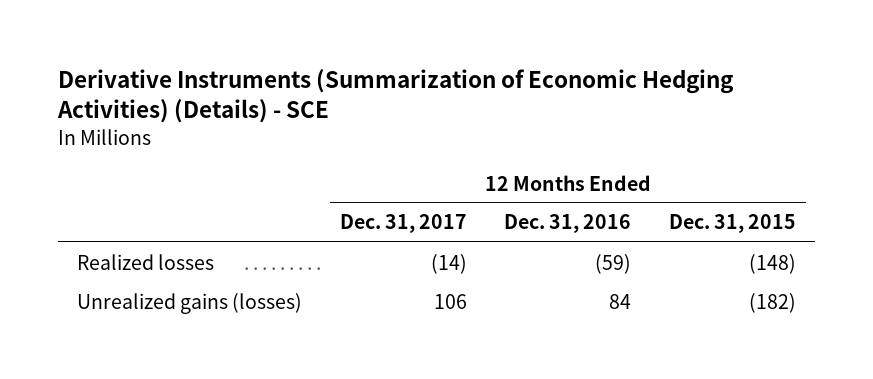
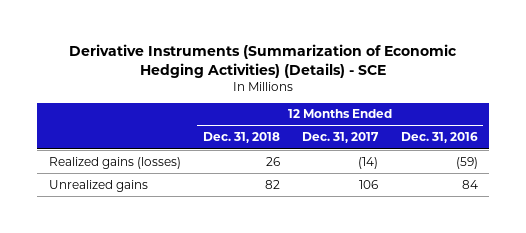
- | 12 Months Ended Dec. 31, 2017 | 12 Months Ended Dec. 31, 2016 | 12 Months Ended Dec. 31, 2015
+ | 12 Months Ended Dec. 31, 2018 | 12 Months Ended Dec. 31, 2017 | 12 Months Ended Dec. 31, 2016
- Realized losses | (14) | (59) | (148)
- Unrealized gains (losses) | 106 | 84 | (182)
+ Realized gains (losses) | 26 | (14) | (59)
+ Unrealized gains | 82 | 106 | 84

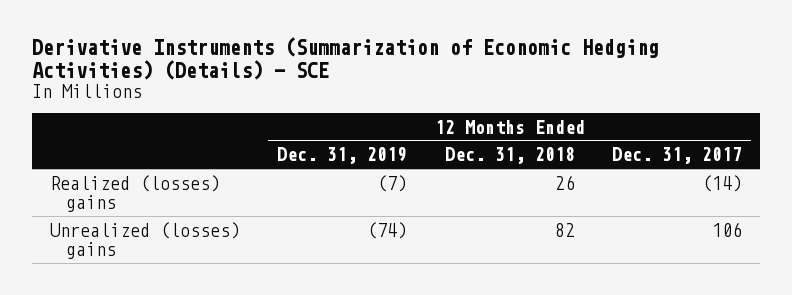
- | 12 Months Ended Dec. 31, 2018 | 12 Months Ended Dec. 31, 2017 | 12 Months Ended Dec. 31, 2016
+ | 12 Months Ended Dec. 31, 2019 | 12 Months Ended Dec. 31, 2018 | 12 Months Ended Dec. 31, 2017
- Realized gains (losses) | 26 | (14) | (59)
- Unrealized gains | 82 | 106 | 84
+ Realized (losses) gains | (7) | 26 | (14)
+ Unrealized (losses) gains | (74) | 82 | 106

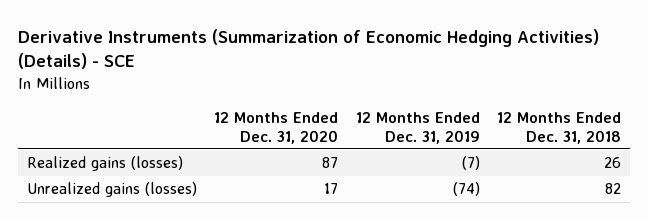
- | 12 Months Ended Dec. 31, 2019 | 12 Months Ended Dec. 31, 2018 | 12 Months Ended Dec. 31, 2017
+ | 12 Months Ended Dec. 31, 2020 | 12 Months Ended Dec. 31, 2019 | 12 Months Ended Dec. 31, 2018
- Realized (losses) gains | (7) | 26 | (14)
- Unrealized (losses) gains | (74) | 82 | 106
+ Realized gains (losses) | 87 | (7) | 26
+ Unrealized gains (losses) | 17 | (74) | 82

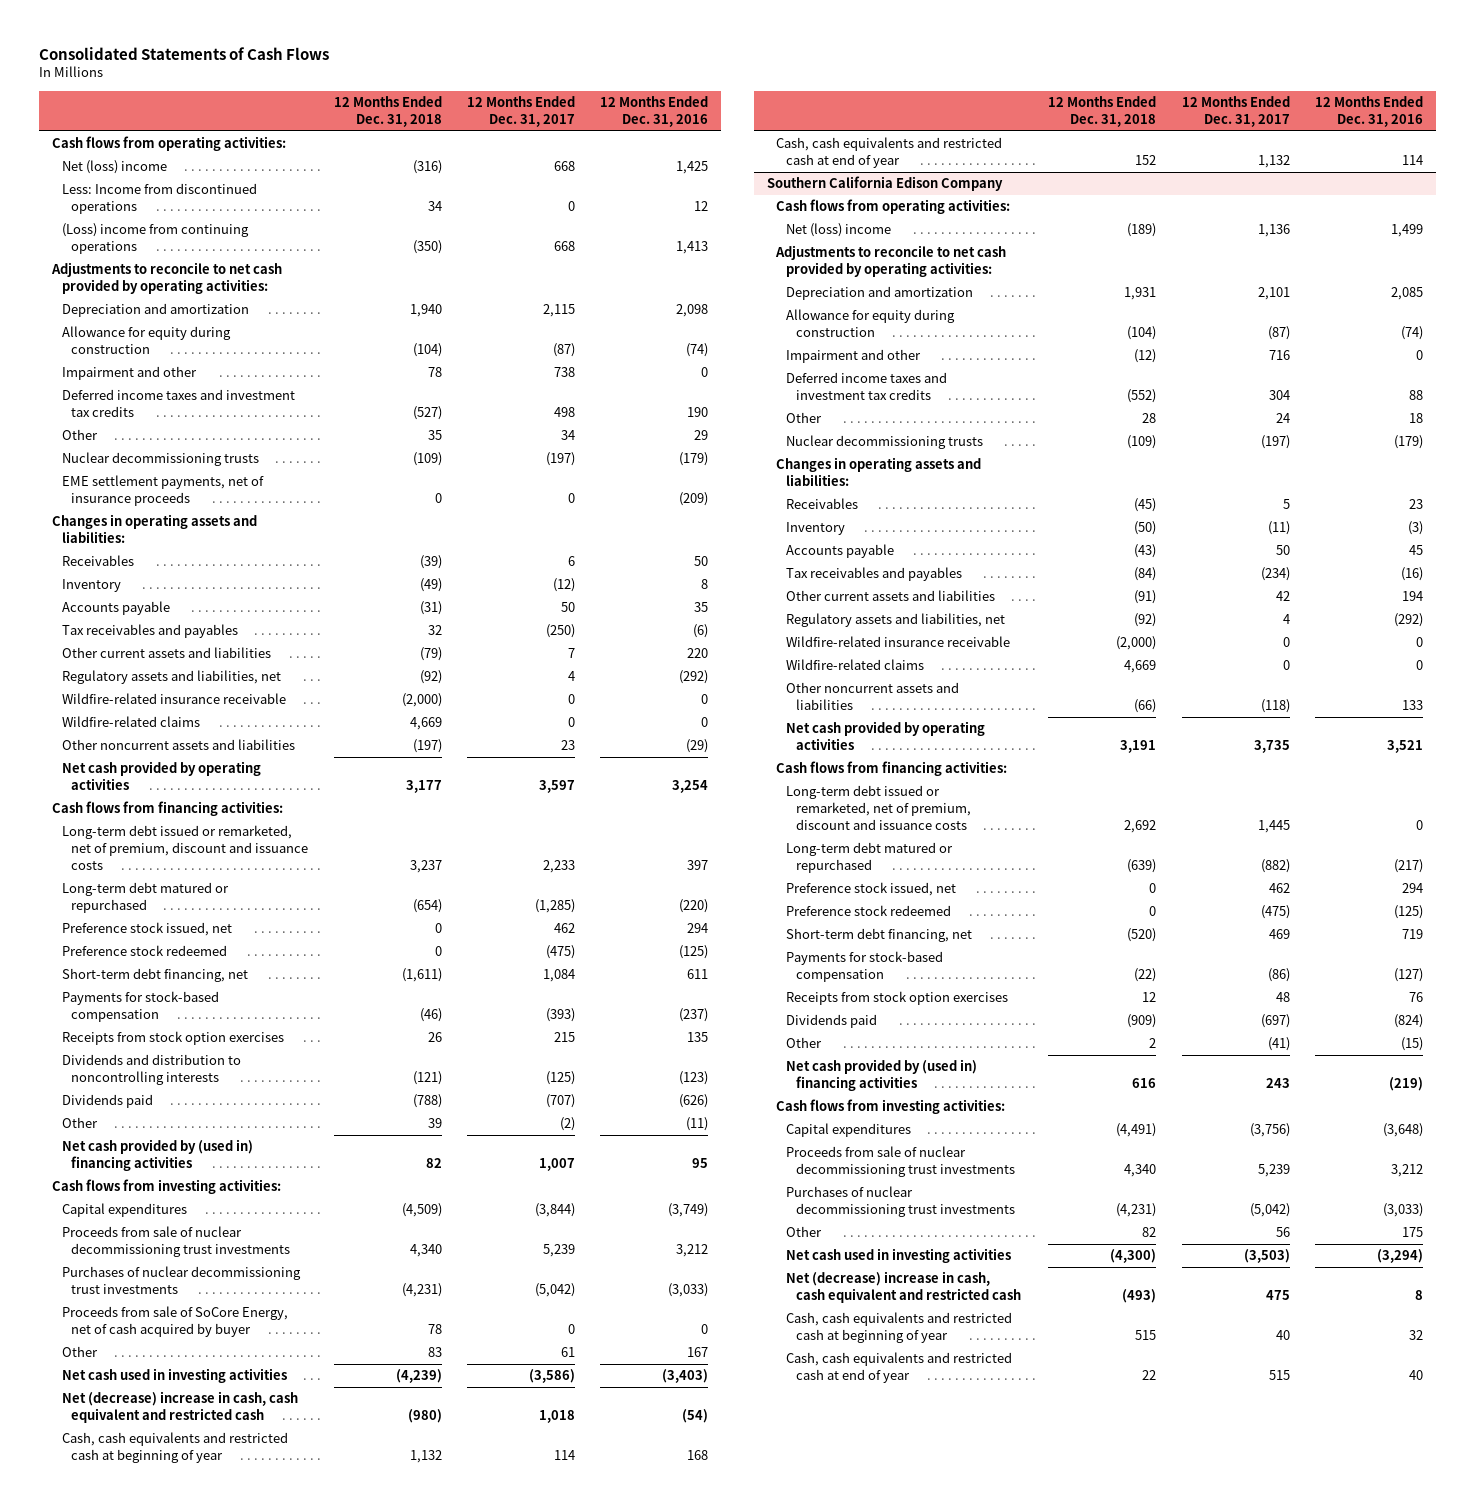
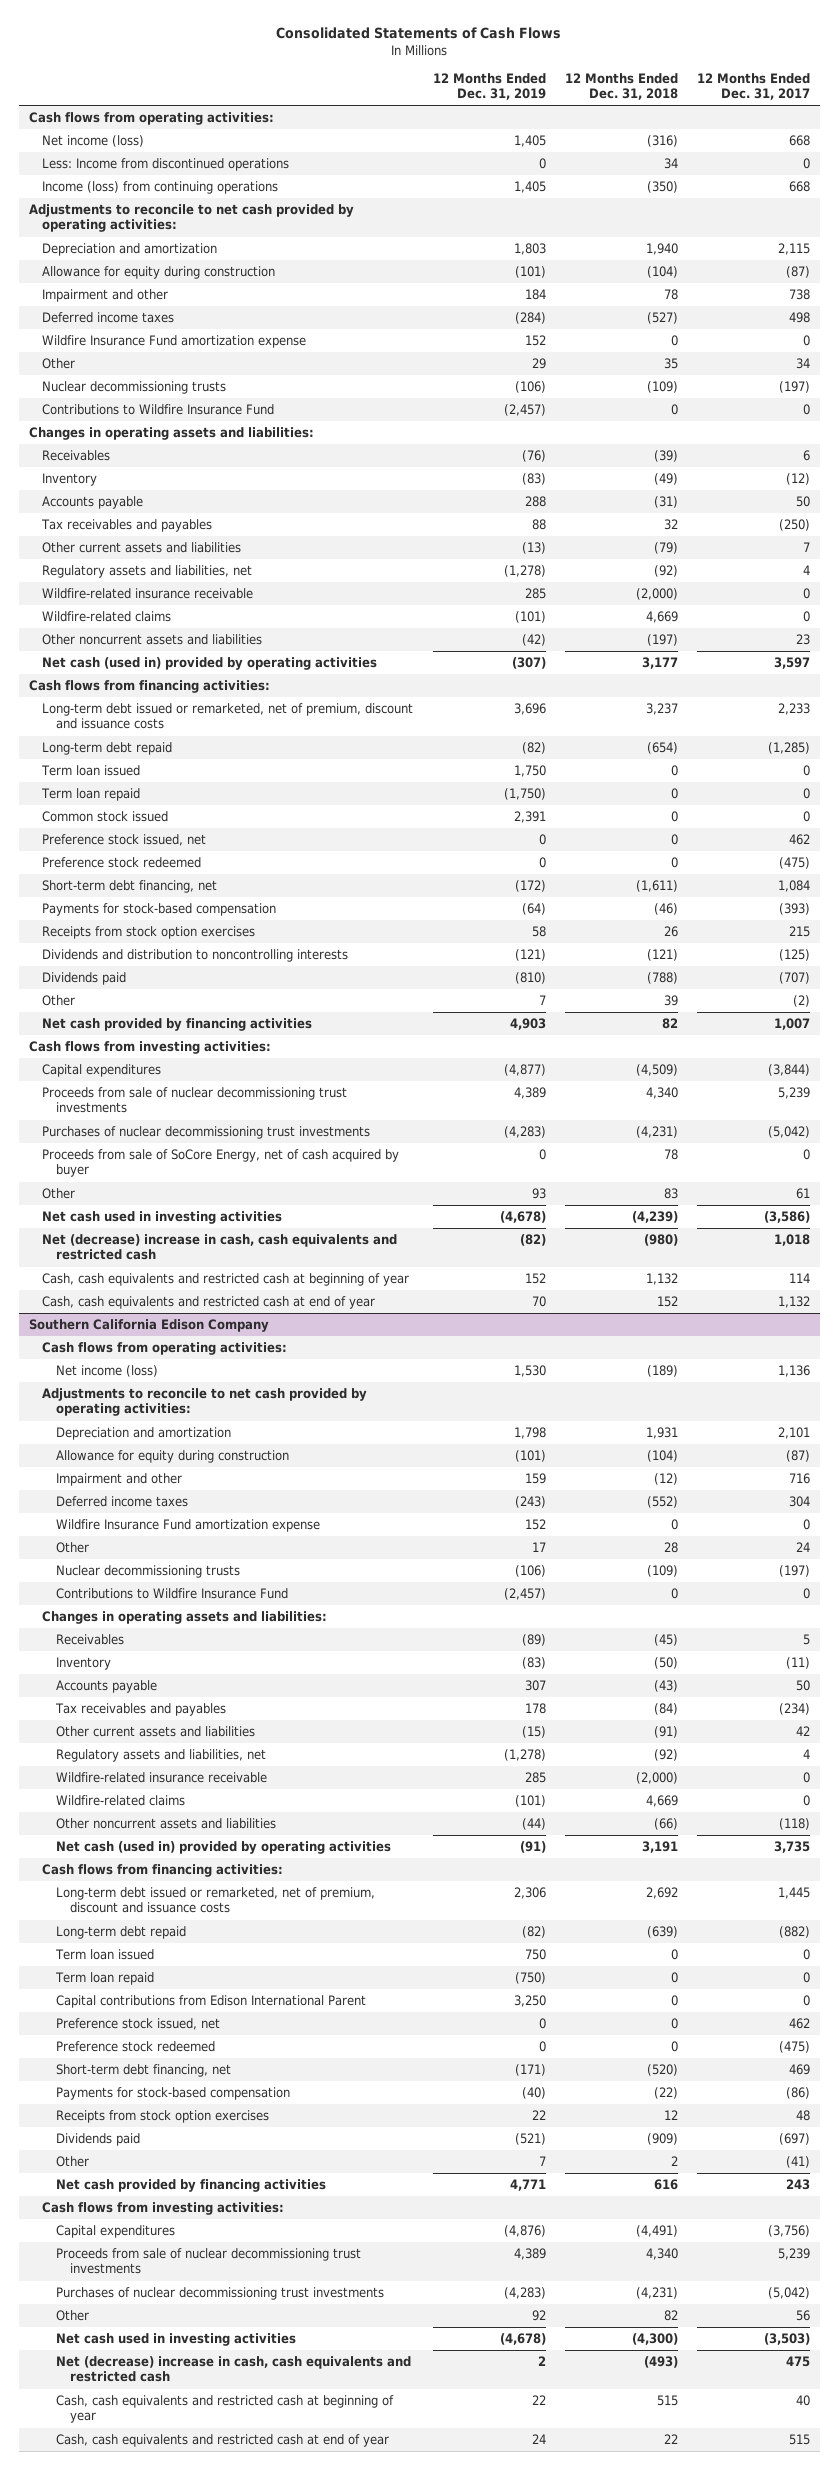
- | 12 Months Ended Dec. 31, 2018 | 12 Months Ended Dec. 31, 2017 | 12 Months Ended Dec. 31, 2016
+ | 12 Months Ended Dec. 31, 2019 | 12 Months Ended Dec. 31, 2018 | 12 Months Ended Dec. 31, 2017
- Net (loss) income | (316) | 668 | 1,425
+ Net income (loss) | 1,405 | (316) | 668
- (Loss) income from continuing operations | (350) | 668 | 1,413
+ Income (loss) from continuing operations | 1,405 | (350) | 668
- Deferred income taxes and investment tax credits | (527) | 498 | 190
+ Deferred income taxes | (284) | (527) | 498
+ Wildfire Insurance Fund amortization expense | 152 | 0 | 0
- EME settlement payments, net of insurance proceeds | 0 | 0 | (209)
+ Contributions to Wildfire Insurance Fund | (2,457) | 0 | 0
- Net cash provided by operating activities | 3,177 | 3,597 | 3,254
+ Net cash (used in) provided by operating activities | (307) | 3,177 | 3,597
- Long-term debt matured or repurchased | (654) | (1,285) | (220)
+ Long-term debt repaid | (82) | (654) | (1,285)
+ Term loan issued | 1,750 | 0 | 0
+ Term loan repaid | (1,750) | 0 | 0
+ Common stock issued | 2,391 | 0 | 0
- Net cash provided by (used in) financing activities | 82 | 1,007 | 95
+ Net cash provided by financing activities | 4,903 | 82 | 1,007
- Net (decrease) increase in cash, cash equivalent and restricted cash | (980) | 1,018 | (54)
+ Net (decrease) increase in cash, cash equivalents and restricted cash | (82) | (980) | 1,018
@ Southern California Edison Company
- Net (loss) income | (189) | 1,136 | 1,499
+ Net income (loss) | 1,530 | (189) | 1,136
- Deferred income taxes and investment tax credits | (552) | 304 | 88
+ Deferred income taxes | (243) | (552) | 304
+ Wildfire Insurance Fund amortization expense | 152 | 0 | 0
+ Contributions to Wildfire Insurance Fund | (2,457) | 0 | 0
- Net cash provided by operating activities | 3,191 | 3,735 | 3,521
+ Net cash (used in) provided by operating activities | (91) | 3,191 | 3,735
- Long-term debt matured or repurchased | (639) | (882) | (217)
+ Long-term debt repaid | (82) | (639) | (882)
+ Term loan issued | 750 | 0 | 0
+ Term loan repaid | (750) | 0 | 0
+ Capital contributions from Edison International Parent | 3,250 | 0 | 0
- Net cash provided by (used in) financing activities | 616 | 243 | (219)
+ Net cash provided by financing activities | 4,771 | 616 | 243
- Net (decrease) increase in cash, cash equivalent and restricted cash | (493) | 475 | 8
+ Net (decrease) increase in cash, cash equivalents and restricted cash | 2 | (493) | 475

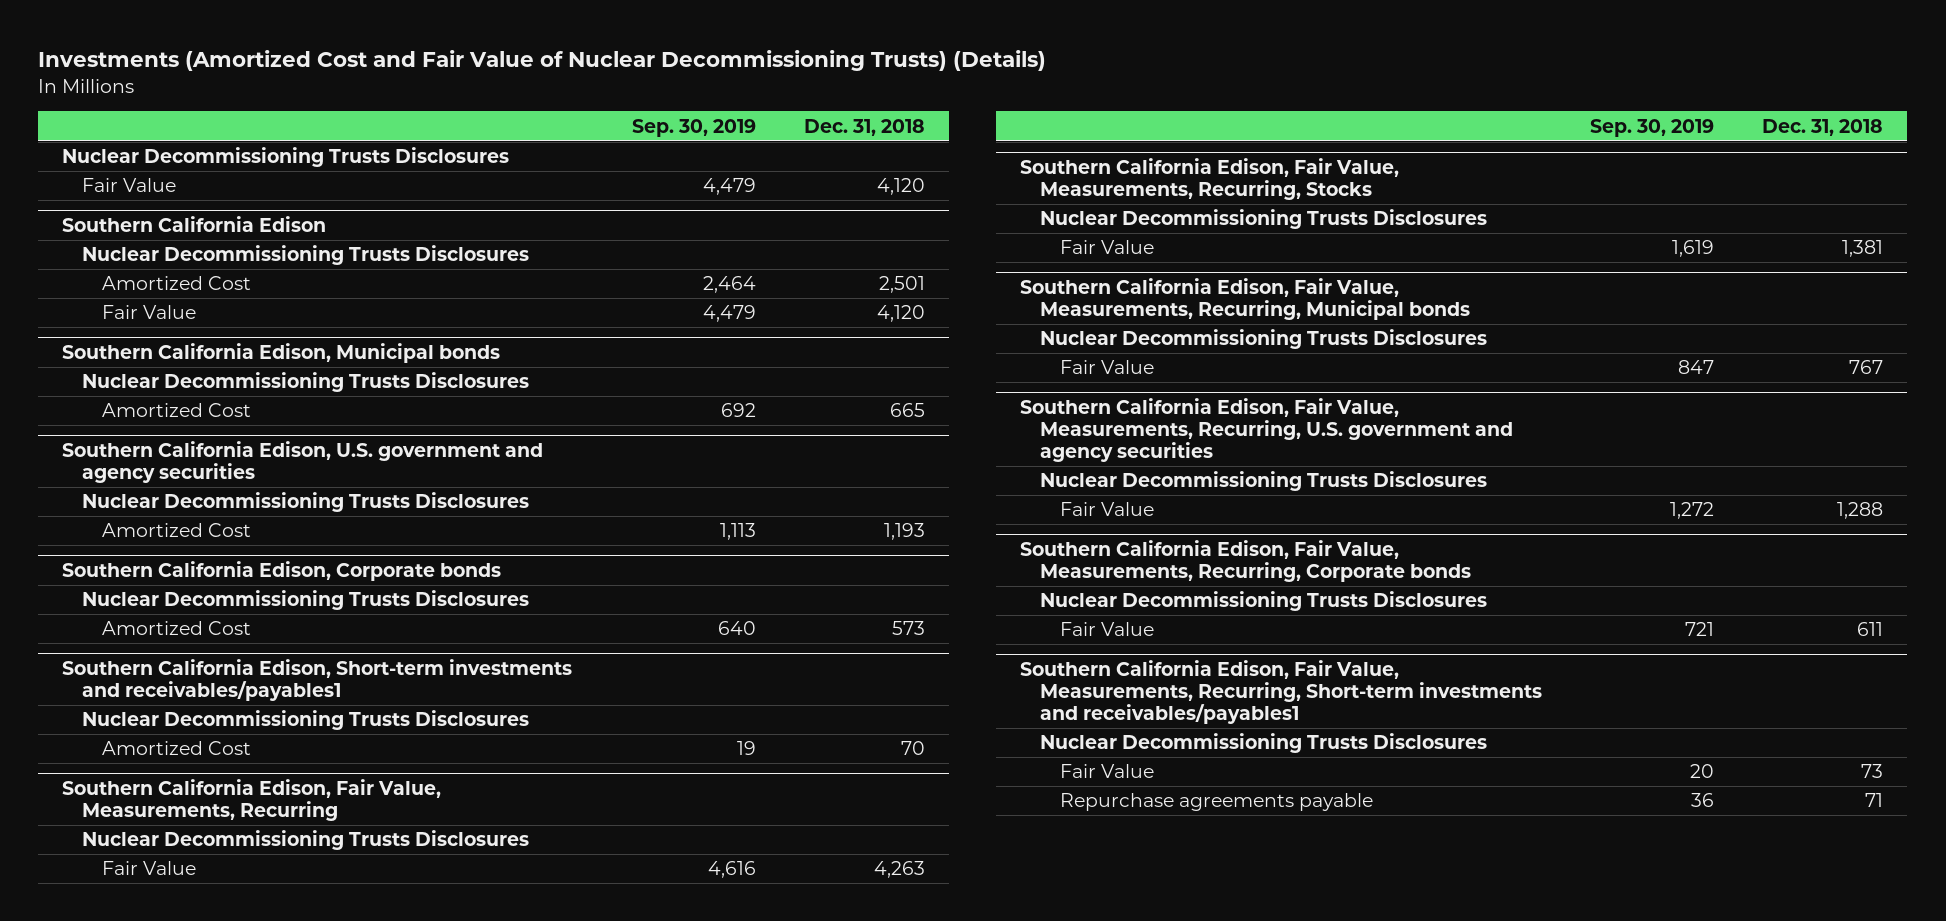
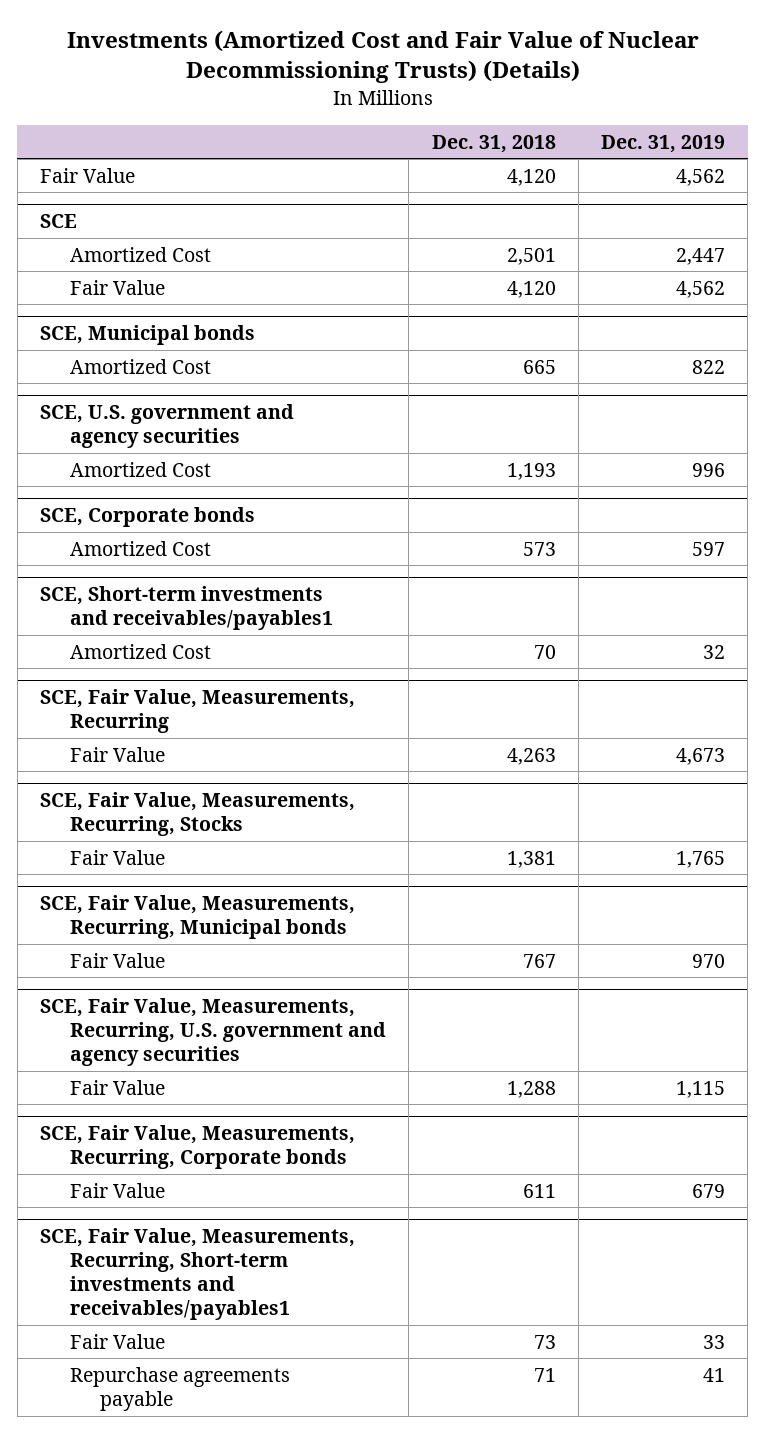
- | Sep. 30, 2019 | Dec. 31, 2018
+ | Dec. 31, 2018 | Dec. 31, 2019
- Nuclear Decommissioning Trusts Disclosures
- Southern California Edison
- Nuclear Decommissioning Trusts Disclosures
+ SCE
- Southern California Edison, Municipal bonds
- Nuclear Decommissioning Trusts Disclosures
+ SCE, Municipal bonds
- Southern California Edison, U.S. government and agency securities
- Nuclear Decommissioning Trusts Disclosures
+ SCE, U.S. government and agency securities
- Southern California Edison, Corporate bonds
- Nuclear Decommissioning Trusts Disclosures
+ SCE, Corporate bonds
- Southern California Edison, Short-term investments and receivables/payables1
- Nuclear Decommissioning Trusts Disclosures
+ SCE, Short-term investments and receivables/payables1
- Southern California Edison, Fair Value, Measurements, Recurring
- Nuclear Decommissioning Trusts Disclosures
+ SCE, Fair Value, Measurements, Recurring
- Southern California Edison, Fair Value, Measurements, Recurring, Stocks
- Nuclear Decommissioning Trusts Disclosures
+ SCE, Fair Value, Measurements, Recurring, Stocks
- Southern California Edison, Fair Value, Measurements, Recurring, Municipal bonds
- Nuclear Decommissioning Trusts Disclosures
+ SCE, Fair Value, Measurements, Recurring, Municipal bonds
- Southern California Edison, Fair Value, Measurements, Recurring, U.S. government and agency securities
- Nuclear Decommissioning Trusts Disclosures
+ SCE, Fair Value, Measurements, Recurring, U.S. government and agency securities
- Southern California Edison, Fair Value, Measurements, Recurring, Corporate bonds
- Nuclear Decommissioning Trusts Disclosures
+ SCE, Fair Value, Measurements, Recurring, Corporate bonds
- Southern California Edison, Fair Value, Measurements, Recurring, Short-term investments and receivables/payables1
- Nuclear Decommissioning Trusts Disclosures
+ SCE, Fair Value, Measurements, Recurring, Short-term investments and receivables/payables1

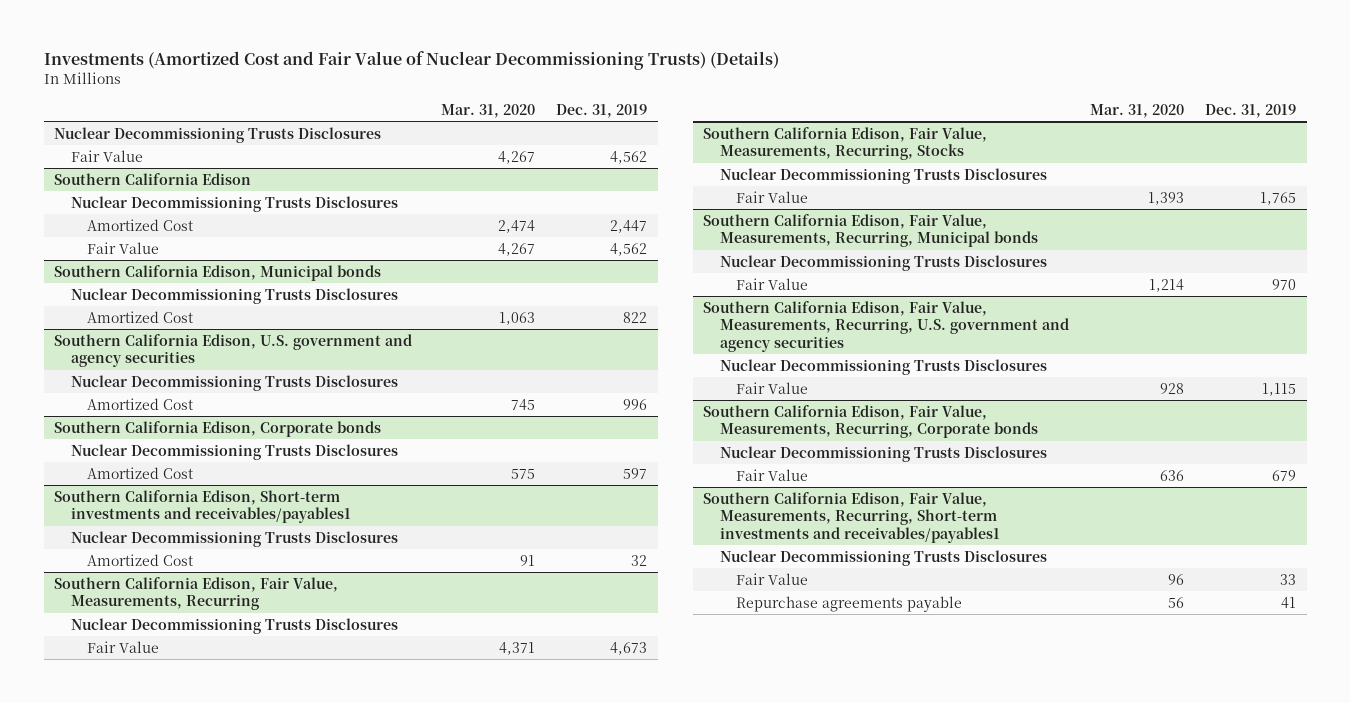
- | Dec. 31, 2018 | Dec. 31, 2019
+ | Mar. 31, 2020 | Dec. 31, 2019
+ Nuclear Decommissioning Trusts Disclosures
- SCE
+ Southern California Edison
+ Nuclear Decommissioning Trusts Disclosures
- SCE, Municipal bonds
+ Southern California Edison, Municipal bonds
+ Nuclear Decommissioning Trusts Disclosures
- SCE, U.S. government and agency securities
+ Southern California Edison, U.S. government and agency securities
+ Nuclear Decommissioning Trusts Disclosures
- SCE, Corporate bonds
+ Southern California Edison, Corporate bonds
+ Nuclear Decommissioning Trusts Disclosures
- SCE, Short-term investments and receivables/payables1
+ Southern California Edison, Short-term investments and receivables/payables1
+ Nuclear Decommissioning Trusts Disclosures
- SCE, Fair Value, Measurements, Recurring
+ Southern California Edison, Fair Value, Measurements, Recurring
+ Nuclear Decommissioning Trusts Disclosures
- SCE, Fair Value, Measurements, Recurring, Stocks
+ Southern California Edison, Fair Value, Measurements, Recurring, Stocks
+ Nuclear Decommissioning Trusts Disclosures
- SCE, Fair Value, Measurements, Recurring, Municipal bonds
+ Southern California Edison, Fair Value, Measurements, Recurring, Municipal bonds
+ Nuclear Decommissioning Trusts Disclosures
- SCE, Fair Value, Measurements, Recurring, U.S. government and agency securities
+ Southern California Edison, Fair Value, Measurements, Recurring, U.S. government and agency securities
+ Nuclear Decommissioning Trusts Disclosures
- SCE, Fair Value, Measurements, Recurring, Corporate bonds
+ Southern California Edison, Fair Value, Measurements, Recurring, Corporate bonds
+ Nuclear Decommissioning Trusts Disclosures
- SCE, Fair Value, Measurements, Recurring, Short-term investments and receivables/payables1
+ Southern California Edison, Fair Value, Measurements, Recurring, Short-term investments and receivables/payables1
+ Nuclear Decommissioning Trusts Disclosures

